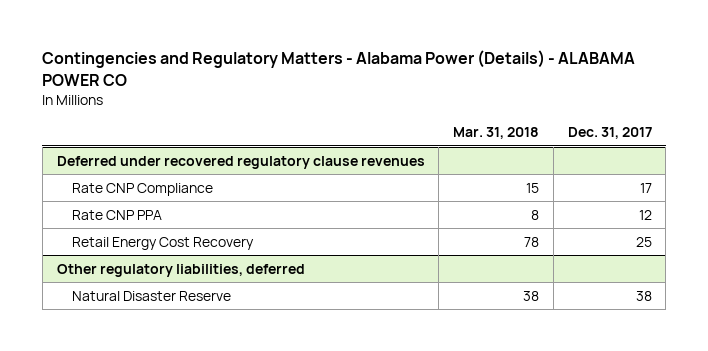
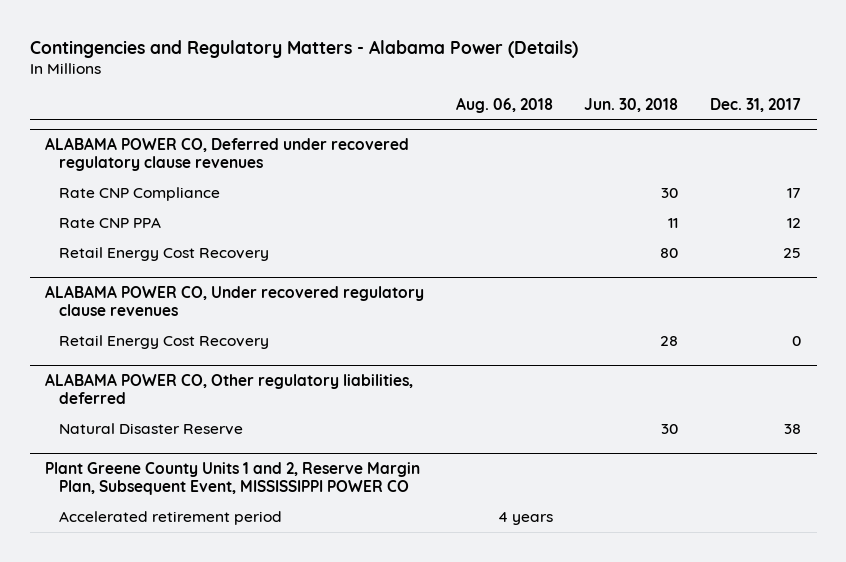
- Contingencies and Regulatory Matters - Alabama Power (Details) - ALABAMA POWER CO
+ Contingencies and Regulatory Matters - Alabama Power (Details)
- | Mar. 31, 2018 | Dec. 31, 2017
+ | Aug. 06, 2018 | Jun. 30, 2018 | Dec. 31, 2017
- Deferred under recovered regulatory clause revenues
+ ALABAMA POWER CO, Deferred under recovered regulatory clause revenues
- Other regulatory liabilities, deferred
+ ALABAMA POWER CO, Under recovered regulatory clause revenues
+ Retail Energy Cost Recovery | | 28 | 0
+ ALABAMA POWER CO, Other regulatory liabilities, deferred
+ Plant Greene County Units 1 and 2, Reserve Margin Plan, Subsequent Event, MISSISSIPPI POWER CO
+ Accelerated retirement period | 4 years | |

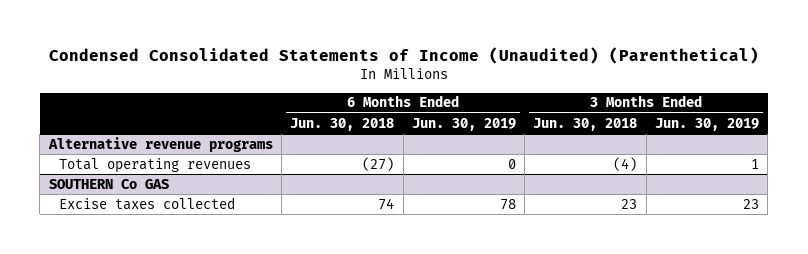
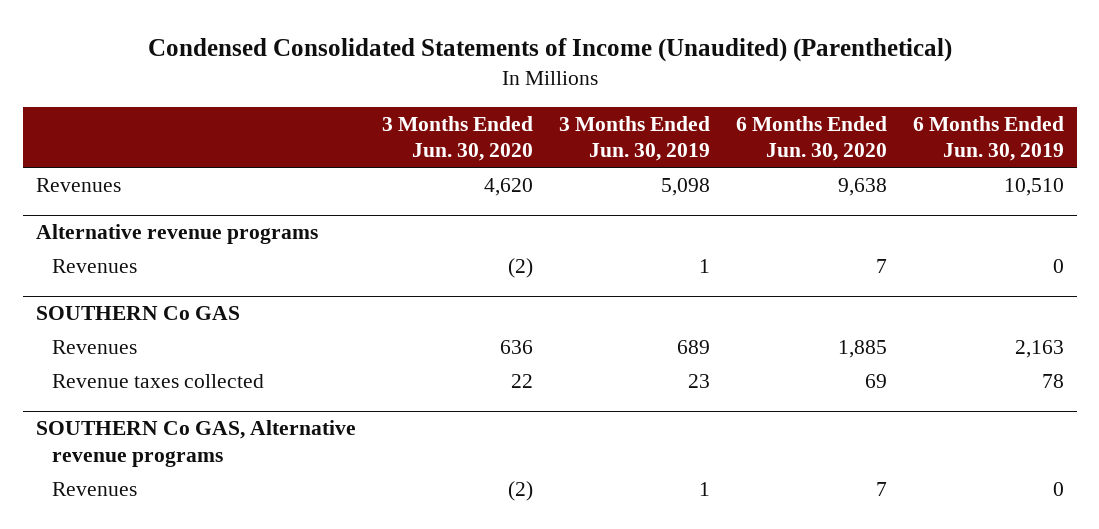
- | 6 Months Ended Jun. 30, 2018 | 6 Months Ended Jun. 30, 2019 | 3 Months Ended Jun. 30, 2018 | 3 Months Ended Jun. 30, 2019
+ | 3 Months Ended Jun. 30, 2020 | 3 Months Ended Jun. 30, 2019 | 6 Months Ended Jun. 30, 2020 | 6 Months Ended Jun. 30, 2019
+ Revenues | 4,620 | 5,098 | 9,638 | 10,510
@ Alternative revenue programs
- Total operating revenues | (27) | 0 | (4) | 1
+ Revenues | (2) | 1 | 7 | 0
@ SOUTHERN Co GAS
- Excise taxes collected | 74 | 78 | 23 | 23
+ Revenues | 636 | 689 | 1,885 | 2,163
+ Revenue taxes collected | 22 | 23 | 69 | 78
+ SOUTHERN Co GAS, Alternative revenue programs
+ Revenues | (2) | 1 | 7 | 0

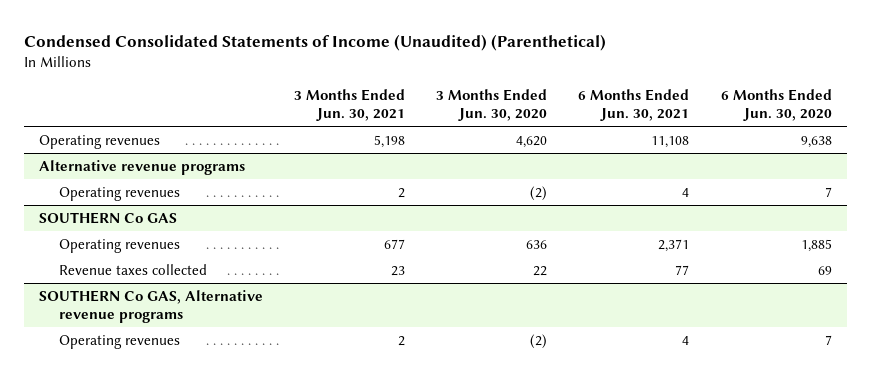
- | 3 Months Ended Jun. 30, 2020 | 3 Months Ended Jun. 30, 2019 | 6 Months Ended Jun. 30, 2020 | 6 Months Ended Jun. 30, 2019
+ | 3 Months Ended Jun. 30, 2021 | 3 Months Ended Jun. 30, 2020 | 6 Months Ended Jun. 30, 2021 | 6 Months Ended Jun. 30, 2020
- Revenues | 4,620 | 5,098 | 9,638 | 10,510
+ Operating revenues | 5,198 | 4,620 | 11,108 | 9,638
@ Alternative revenue programs
- Revenues | (2) | 1 | 7 | 0
+ Operating revenues | 2 | (2) | 4 | 7
@ SOUTHERN Co GAS
- Revenues | 636 | 689 | 1,885 | 2,163
+ Operating revenues | 677 | 636 | 2,371 | 1,885
@ SOUTHERN Co GAS, Alternative revenue programs
- Revenues | (2) | 1 | 7 | 0
+ Operating revenues | 2 | (2) | 4 | 7

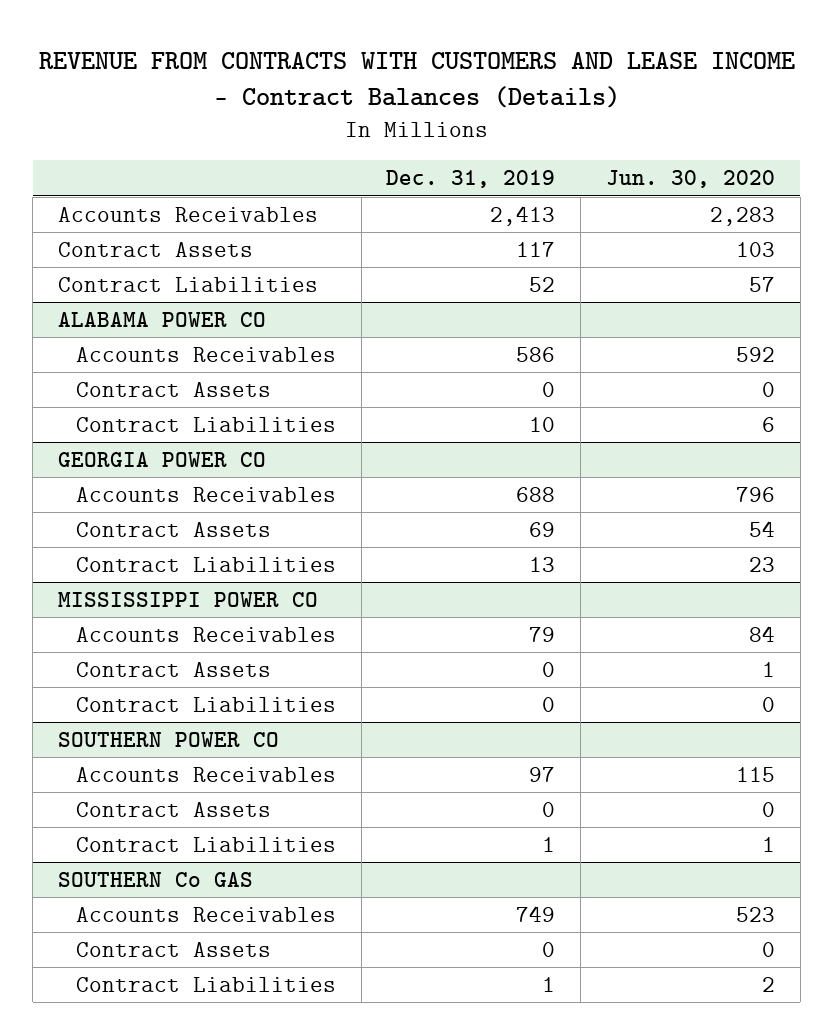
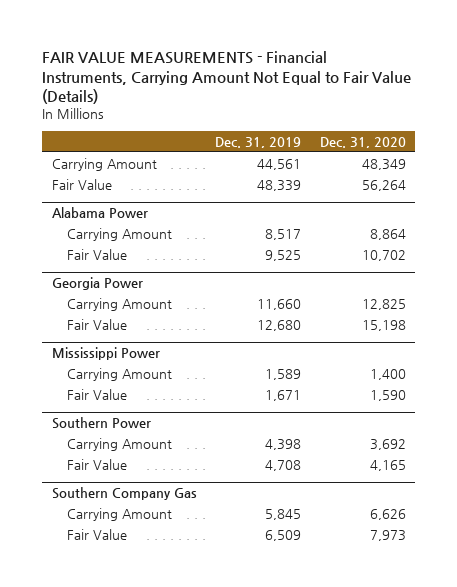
- REVENUE FROM CONTRACTS WITH CUSTOMERS AND LEASE INCOME - Contract Balances (Details)
+ FAIR VALUE MEASUREMENTS - Financial Instruments, Carrying Amount Not Equal to Fair Value (Details)
- | Dec. 31, 2019 | Jun. 30, 2020
+ | Dec. 31, 2019 | Dec. 31, 2020
- Accounts Receivables | 2,413 | 2,283
- Contract Assets | 117 | 103
- Contract Liabilities | 52 | 57
- ALABAMA POWER CO
- Accounts Receivables | 586 | 592
- Contract Assets | 0 | 0
- Contract Liabilities | 10 | 6
- GEORGIA POWER CO
- Accounts Receivables | 688 | 796
- Contract Assets | 69 | 54
- Contract Liabilities | 13 | 23
- MISSISSIPPI POWER CO
- Accounts Receivables | 79 | 84
- Contract Assets | 0 | 1
- Contract Liabilities | 0 | 0
- SOUTHERN POWER CO
- Accounts Receivables | 97 | 115
- Contract Assets | 0 | 0
- Contract Liabilities | 1 | 1
- SOUTHERN Co GAS
- Accounts Receivables | 749 | 523
- Contract Assets | 0 | 0
- Contract Liabilities | 1 | 2
+ Carrying Amount | 44,561 | 48,349
+ Fair Value | 48,339 | 56,264
+ Alabama Power
+ Carrying Amount | 8,517 | 8,864
+ Fair Value | 9,525 | 10,702
+ Georgia Power
+ Carrying Amount | 11,660 | 12,825
+ Fair Value | 12,680 | 15,198
+ Mississippi Power
+ Carrying Amount | 1,589 | 1,400
+ Fair Value | 1,671 | 1,590
+ Southern Power
+ Carrying Amount | 4,398 | 3,692
+ Fair Value | 4,708 | 4,165
+ Southern Company Gas
+ Carrying Amount | 5,845 | 6,626
+ Fair Value | 6,509 | 7,973

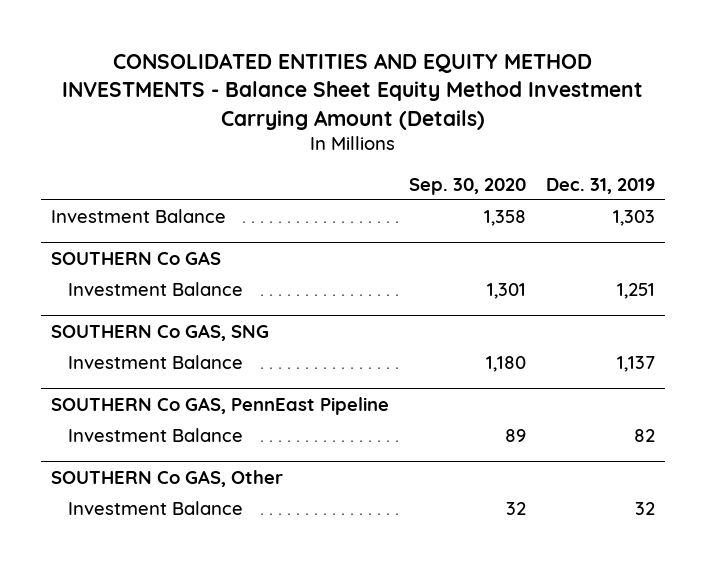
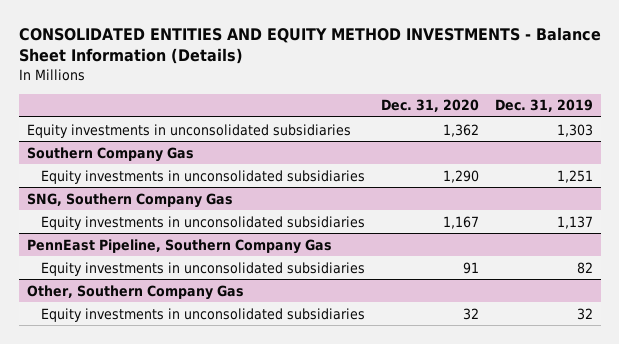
- CONSOLIDATED ENTITIES AND EQUITY METHOD INVESTMENTS - Balance Sheet Equity Method Investment Carrying Amount (Details)
+ CONSOLIDATED ENTITIES AND EQUITY METHOD INVESTMENTS - Balance Sheet Information (Details)
- | Sep. 30, 2020 | Dec. 31, 2019
+ | Dec. 31, 2020 | Dec. 31, 2019
- Investment Balance | 1,358 | 1,303
- SOUTHERN Co GAS
- Investment Balance | 1,301 | 1,251
- SOUTHERN Co GAS, SNG
- Investment Balance | 1,180 | 1,137
- SOUTHERN Co GAS, PennEast Pipeline
- Investment Balance | 89 | 82
- SOUTHERN Co GAS, Other
- Investment Balance | 32 | 32
+ Equity investments in unconsolidated subsidiaries | 1,362 | 1,303
+ Southern Company Gas
+ Equity investments in unconsolidated subsidiaries | 1,290 | 1,251
+ SNG, Southern Company Gas
+ Equity investments in unconsolidated subsidiaries | 1,167 | 1,137
+ PennEast Pipeline, Southern Company Gas
+ Equity investments in unconsolidated subsidiaries | 91 | 82
+ Other, Southern Company Gas
+ Equity investments in unconsolidated subsidiaries | 32 | 32

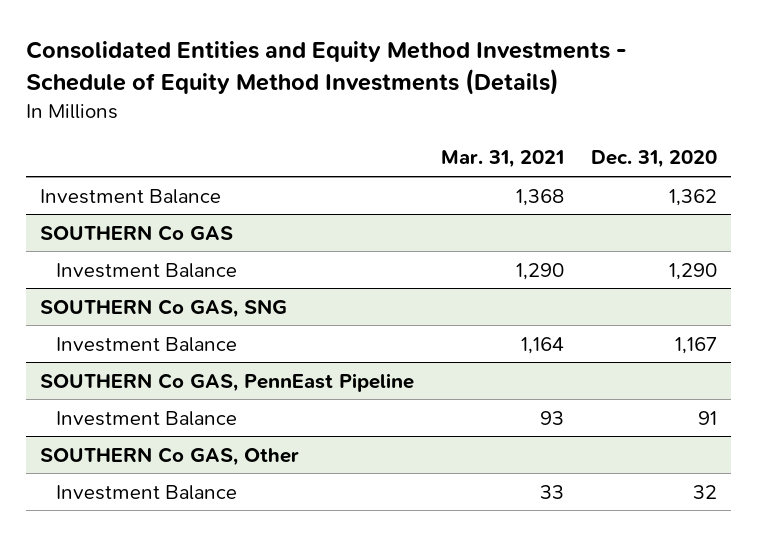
- CONSOLIDATED ENTITIES AND EQUITY METHOD INVESTMENTS - Balance Sheet Information (Details)
+ Consolidated Entities and Equity Method Investments - Schedule of Equity Method Investments (Details)
- | Dec. 31, 2020 | Dec. 31, 2019
+ | Mar. 31, 2021 | Dec. 31, 2020
- Equity investments in unconsolidated subsidiaries | 1,362 | 1,303
- Southern Company Gas
- Equity investments in unconsolidated subsidiaries | 1,290 | 1,251
- SNG, Southern Company Gas
- Equity investments in unconsolidated subsidiaries | 1,167 | 1,137
- PennEast Pipeline, Southern Company Gas
- Equity investments in unconsolidated subsidiaries | 91 | 82
- Other, Southern Company Gas
- Equity investments in unconsolidated subsidiaries | 32 | 32
+ Investment Balance | 1,368 | 1,362
+ SOUTHERN Co GAS
+ Investment Balance | 1,290 | 1,290
+ SOUTHERN Co GAS, SNG
+ Investment Balance | 1,164 | 1,167
+ SOUTHERN Co GAS, PennEast Pipeline
+ Investment Balance | 93 | 91
+ SOUTHERN Co GAS, Other
+ Investment Balance | 33 | 32

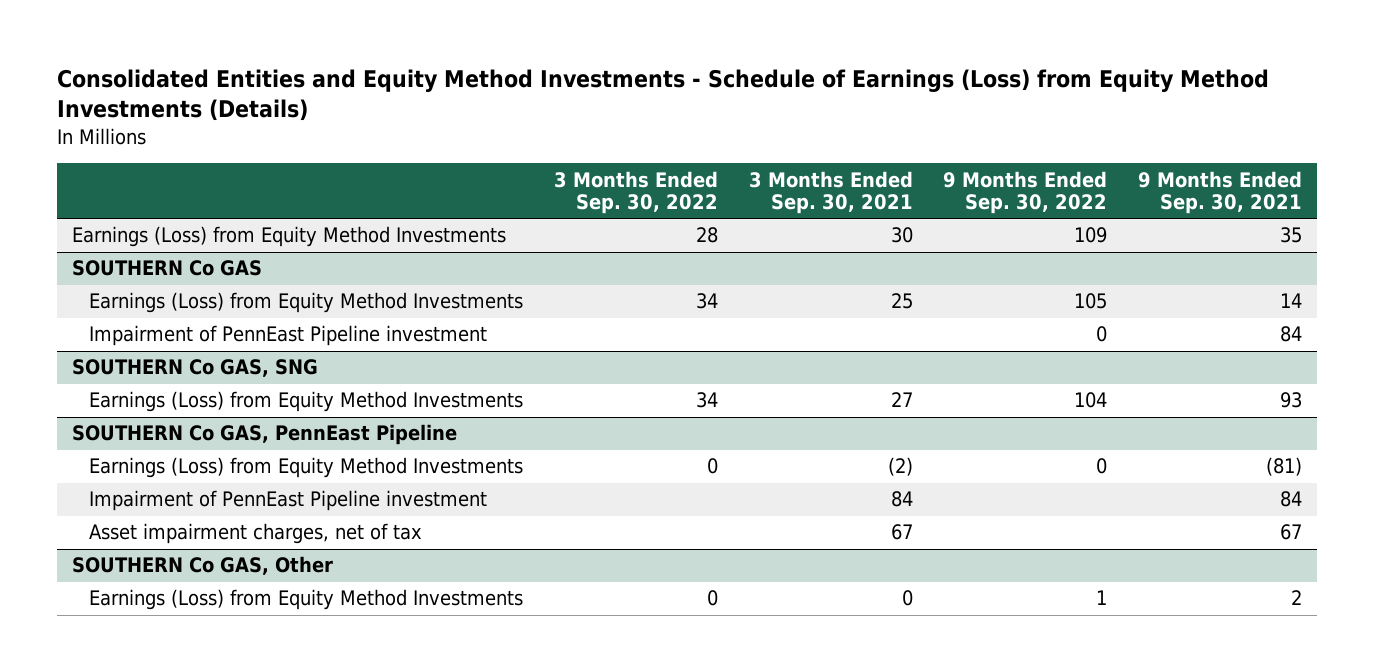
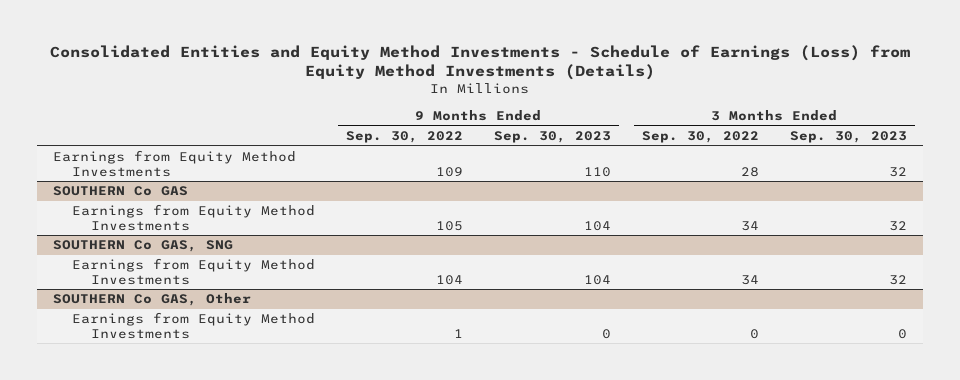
- | 3 Months Ended Sep. 30, 2022 | 3 Months Ended Sep. 30, 2021 | 9 Months Ended Sep. 30, 2022 | 9 Months Ended Sep. 30, 2021
+ | 9 Months Ended Sep. 30, 2022 | 9 Months Ended Sep. 30, 2023 | 3 Months Ended Sep. 30, 2022 | 3 Months Ended Sep. 30, 2023
- Earnings (Loss) from Equity Method Investments | 28 | 30 | 109 | 35
+ Earnings from Equity Method Investments | 109 | 110 | 28 | 32
@ SOUTHERN Co GAS
- Earnings (Loss) from Equity Method Investments | 34 | 25 | 105 | 14
- Impairment of PennEast Pipeline investment | | | 0 | 84
+ Earnings from Equity Method Investments | 105 | 104 | 34 | 32
@ SOUTHERN Co GAS, SNG
- Earnings (Loss) from Equity Method Investments | 34 | 27 | 104 | 93
- SOUTHERN Co GAS, PennEast Pipeline
- Earnings (Loss) from Equity Method Investments | 0 | (2) | 0 | (81)
- Impairment of PennEast Pipeline investment | | 84 | | 84
- Asset impairment charges, net of tax | | 67 | | 67
@ SOUTHERN Co GAS, SNG
+ Earnings from Equity Method Investments | 104 | 104 | 34 | 32
@ SOUTHERN Co GAS, Other
- Earnings (Loss) from Equity Method Investments | 0 | 0 | 1 | 2
+ Earnings from Equity Method Investments | 1 | 0 | 0 | 0

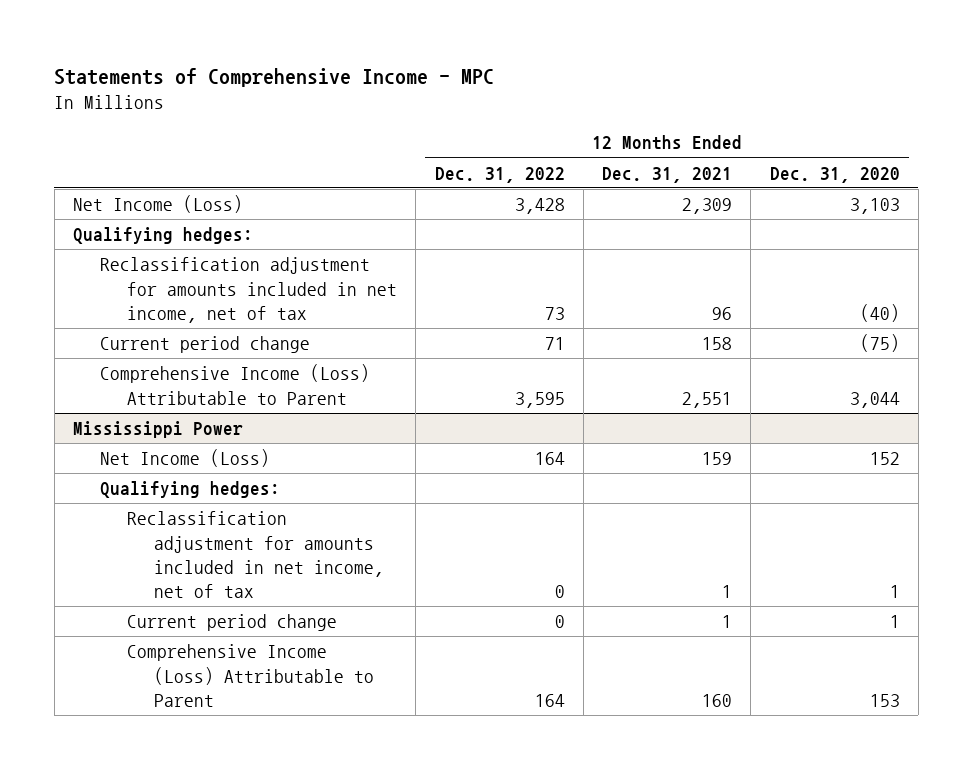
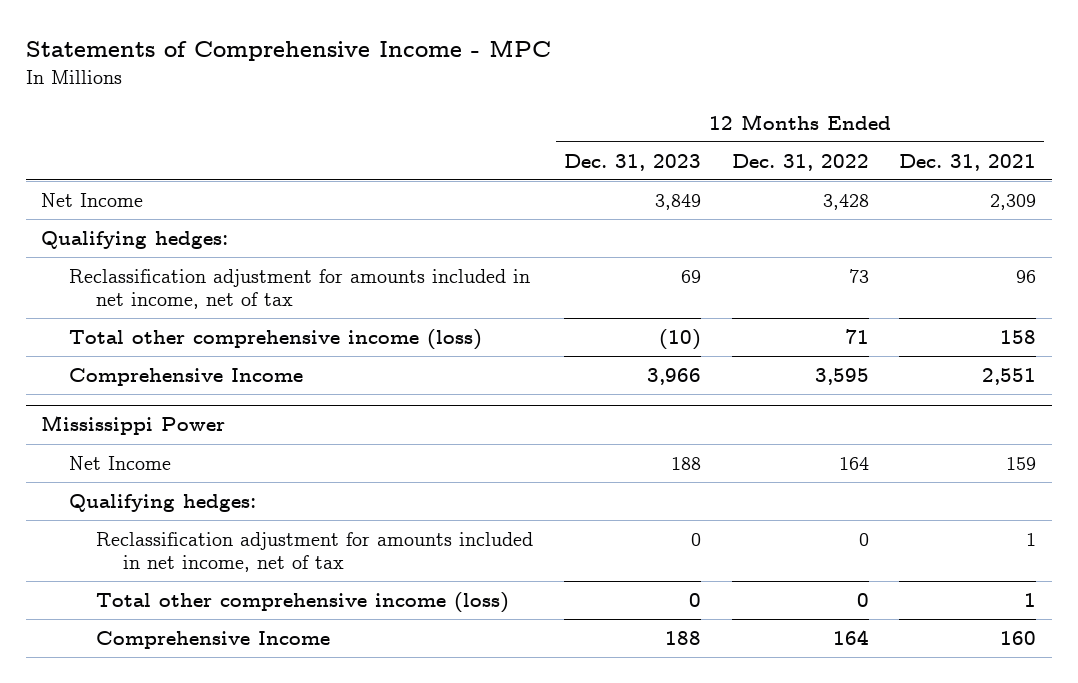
- | 12 Months Ended Dec. 31, 2022 | 12 Months Ended Dec. 31, 2021 | 12 Months Ended Dec. 31, 2020
+ | 12 Months Ended Dec. 31, 2023 | 12 Months Ended Dec. 31, 2022 | 12 Months Ended Dec. 31, 2021
- Net Income (Loss) | 3,428 | 2,309 | 3,103
+ Net Income | 3,849 | 3,428 | 2,309
- Current period change | 71 | 158 | (75)
- Comprehensive Income (Loss) Attributable to Parent | 3,595 | 2,551 | 3,044
+ Total other comprehensive income (loss) | (10) | 71 | 158
+ Comprehensive Income | 3,966 | 3,595 | 2,551
@ Mississippi Power
- Net Income (Loss) | 164 | 159 | 152
+ Net Income | 188 | 164 | 159
- Current period change | 0 | 1 | 1
- Comprehensive Income (Loss) Attributable to Parent | 164 | 160 | 153
+ Total other comprehensive income (loss) | 0 | 0 | 1
+ Comprehensive Income | 188 | 164 | 160

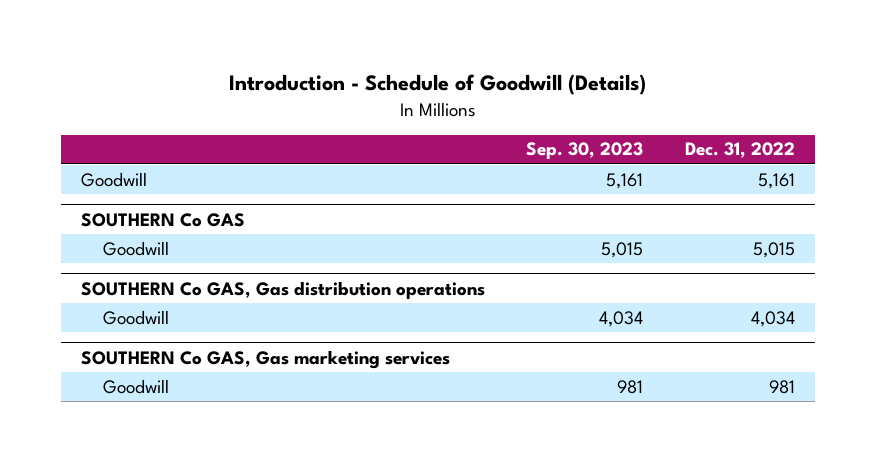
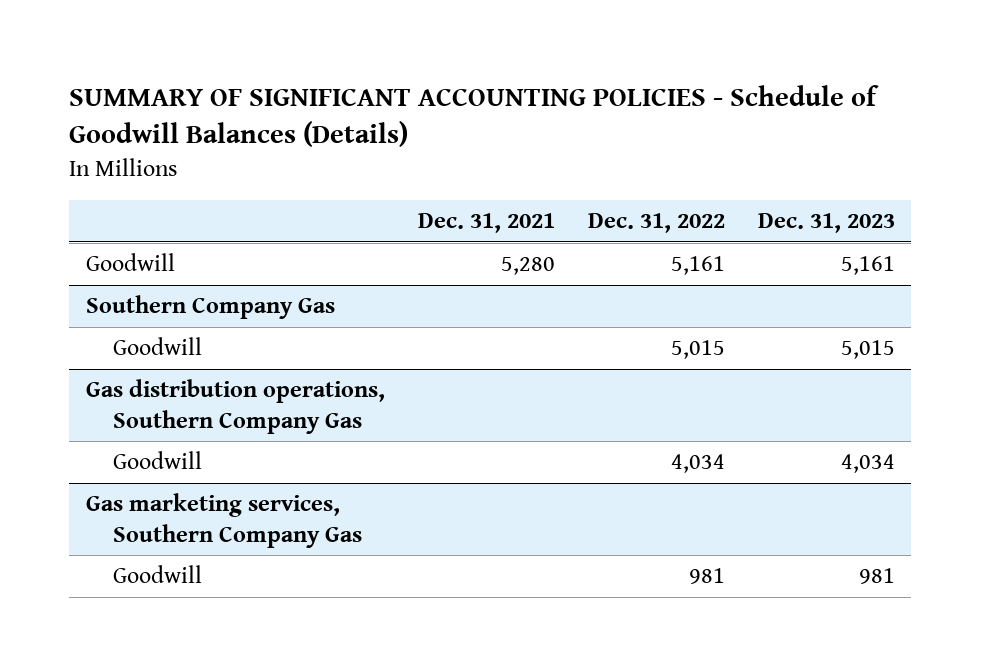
- Introduction - Schedule of Goodwill (Details)
+ SUMMARY OF SIGNIFICANT ACCOUNTING POLICIES - Schedule of Goodwill Balances (Details)
- | Sep. 30, 2023 | Dec. 31, 2022
+ | Dec. 31, 2021 | Dec. 31, 2022 | Dec. 31, 2023
- SOUTHERN Co GAS
+ Southern Company Gas
- SOUTHERN Co GAS, Gas distribution operations
+ Gas distribution operations, Southern Company Gas
- SOUTHERN Co GAS, Gas marketing services
+ Gas marketing services, Southern Company Gas

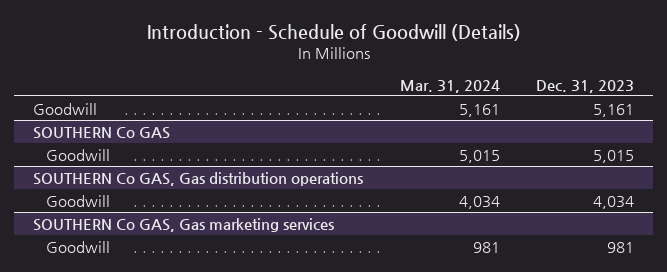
- SUMMARY OF SIGNIFICANT ACCOUNTING POLICIES - Schedule of Goodwill Balances (Details)
+ Introduction - Schedule of Goodwill (Details)
- | Dec. 31, 2021 | Dec. 31, 2022 | Dec. 31, 2023
+ | Mar. 31, 2024 | Dec. 31, 2023
- Southern Company Gas
+ SOUTHERN Co GAS
- Gas distribution operations, Southern Company Gas
+ SOUTHERN Co GAS, Gas distribution operations
- Gas marketing services, Southern Company Gas
+ SOUTHERN Co GAS, Gas marketing services

